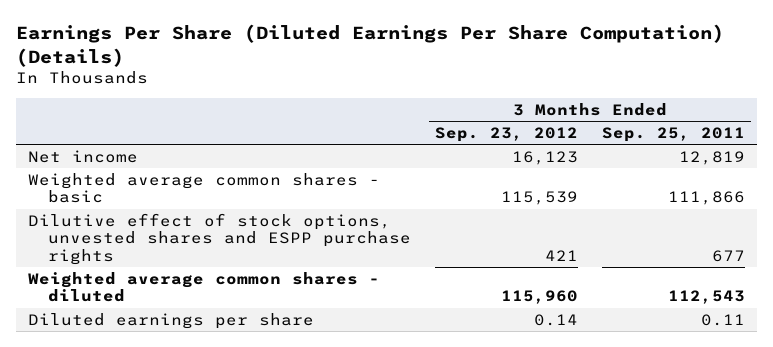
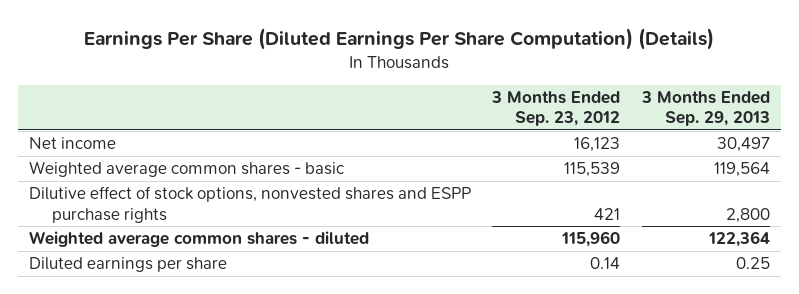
- | 3 Months Ended Sep. 23, 2012 | 3 Months Ended Sep. 25, 2011
+ | 3 Months Ended Sep. 23, 2012 | 3 Months Ended Sep. 29, 2013
- Dilutive effect of stock options, unvested shares and ESPP purchase rights | 421 | 677
+ Dilutive effect of stock options, nonvested shares and ESPP purchase rights | 421 | 2,800

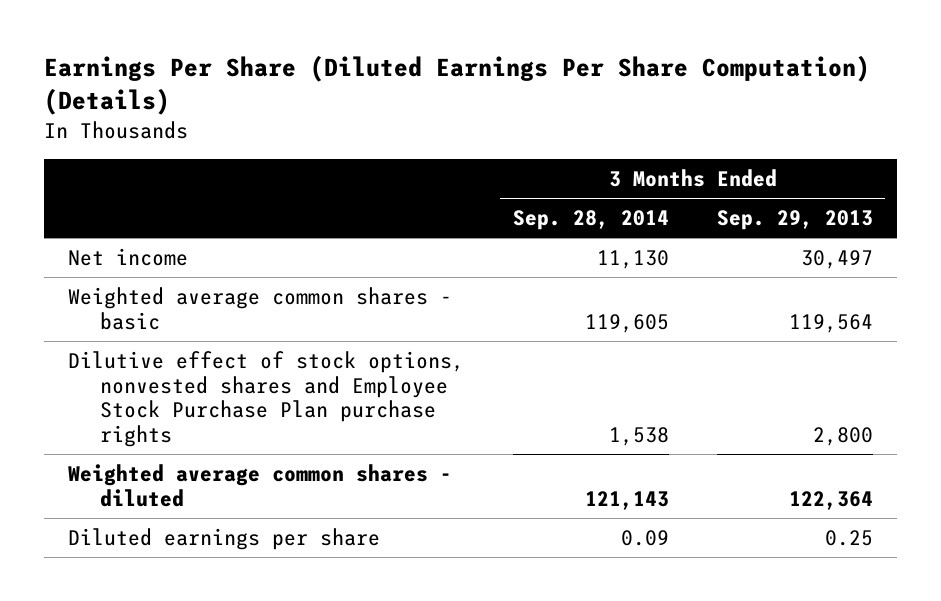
- | 3 Months Ended Sep. 23, 2012 | 3 Months Ended Sep. 29, 2013
+ | 3 Months Ended Sep. 28, 2014 | 3 Months Ended Sep. 29, 2013
- Dilutive effect of stock options, nonvested shares and ESPP purchase rights | 421 | 2,800
+ Dilutive effect of stock options, nonvested shares and Employee Stock Purchase Plan purchase rights | 1,538 | 2,800

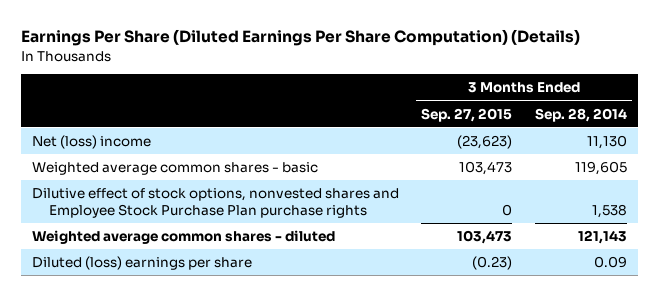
- | 3 Months Ended Sep. 28, 2014 | 3 Months Ended Sep. 29, 2013
+ | 3 Months Ended Sep. 27, 2015 | 3 Months Ended Sep. 28, 2014
- Net income | 11,130 | 30,497
+ Net (loss) income | (23,623) | 11,130
- Diluted earnings per share | 0.09 | 0.25
+ Diluted (loss) earnings per share | (0.23) | 0.09

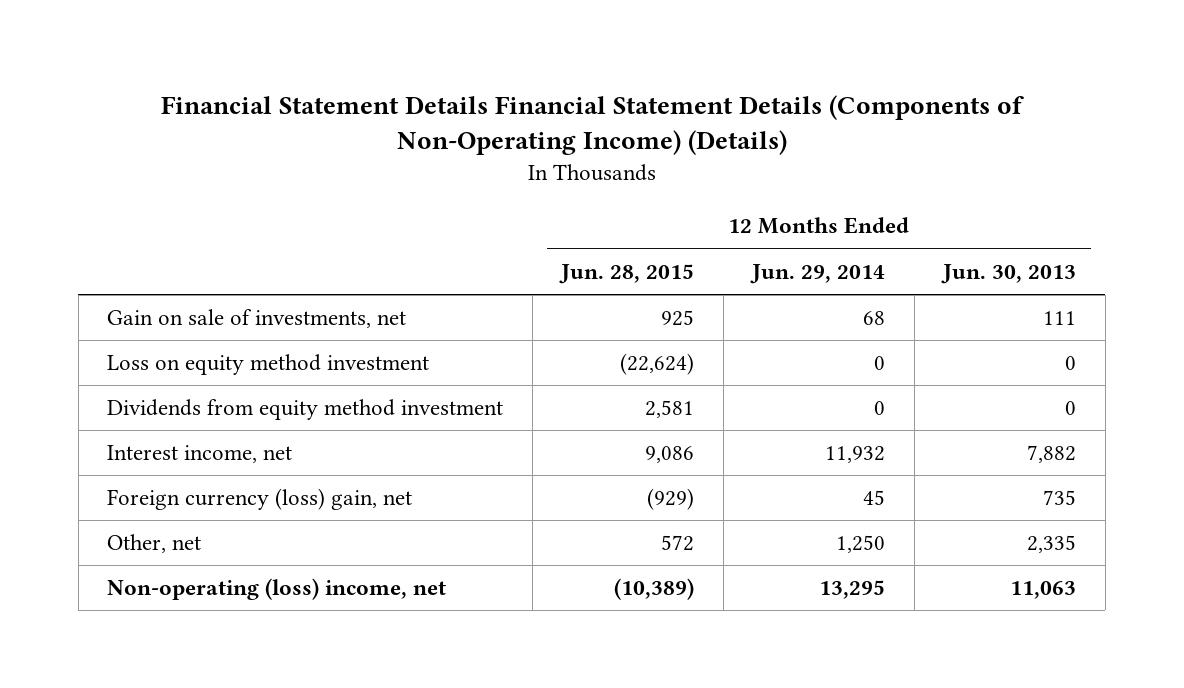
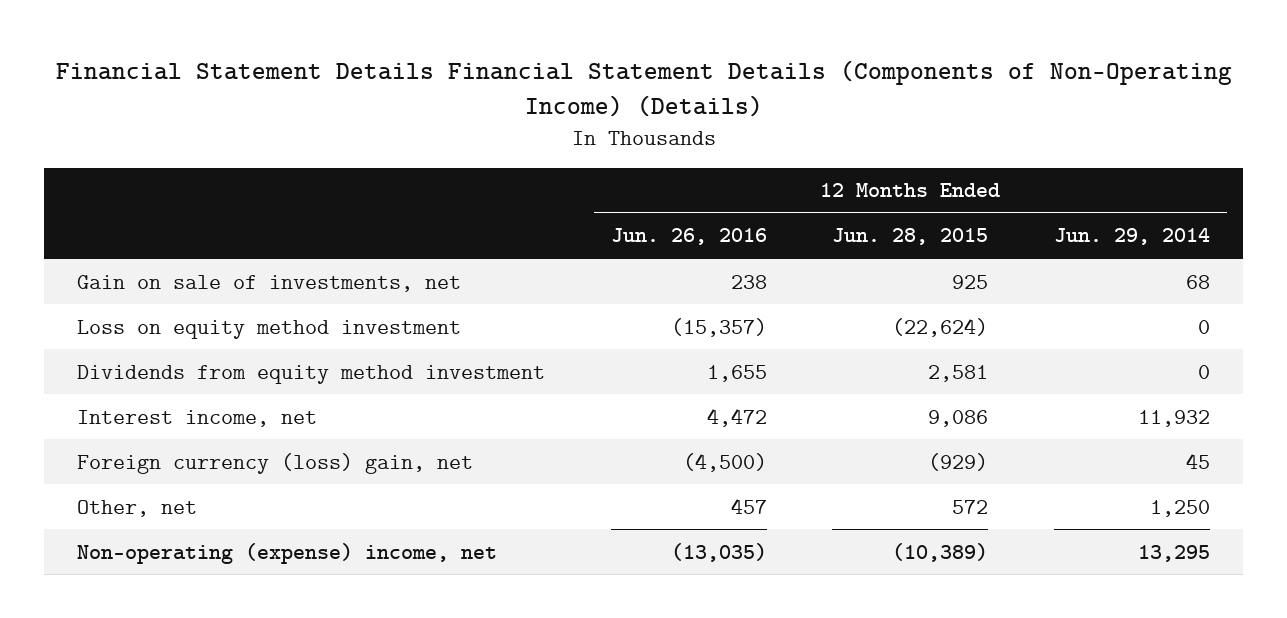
- | 12 Months Ended Jun. 28, 2015 | 12 Months Ended Jun. 29, 2014 | 12 Months Ended Jun. 30, 2013
+ | 12 Months Ended Jun. 26, 2016 | 12 Months Ended Jun. 28, 2015 | 12 Months Ended Jun. 29, 2014
- Non-operating (loss) income, net | (10,389) | 13,295 | 11,063
+ Non-operating (expense) income, net | (13,035) | (10,389) | 13,295

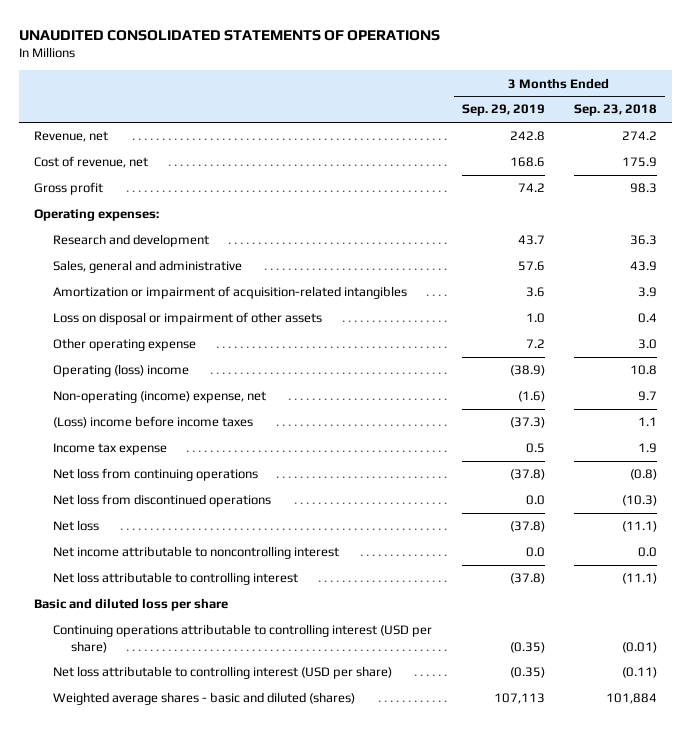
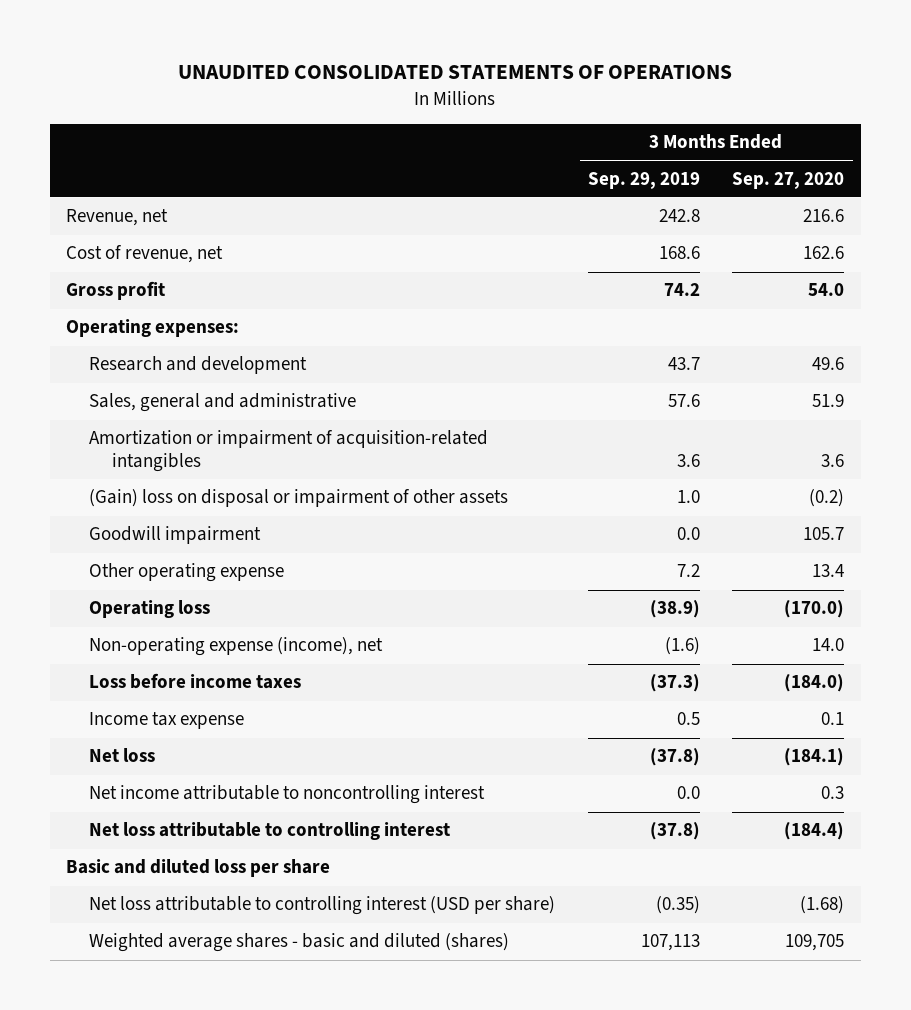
- | 3 Months Ended Sep. 29, 2019 | 3 Months Ended Sep. 23, 2018
+ | 3 Months Ended Sep. 29, 2019 | 3 Months Ended Sep. 27, 2020
- Loss on disposal or impairment of other assets | 1.0 | 0.4
+ (Gain) loss on disposal or impairment of other assets | 1.0 | (0.2)
+ Goodwill impairment | 0.0 | 105.7
- Operating (loss) income | (38.9) | 10.8
- Non-operating (income) expense, net | (1.6) | 9.7
- (Loss) income before income taxes | (37.3) | 1.1
+ Operating loss | (38.9) | (170.0)
+ Non-operating expense (income), net | (1.6) | 14.0
+ Loss before income taxes | (37.3) | (184.0)
- Net loss from continuing operations | (37.8) | (0.8)
- Net loss from discontinued operations | 0.0 | (10.3)
- Continuing operations attributable to controlling interest (USD per share) | (0.35) | (0.01)

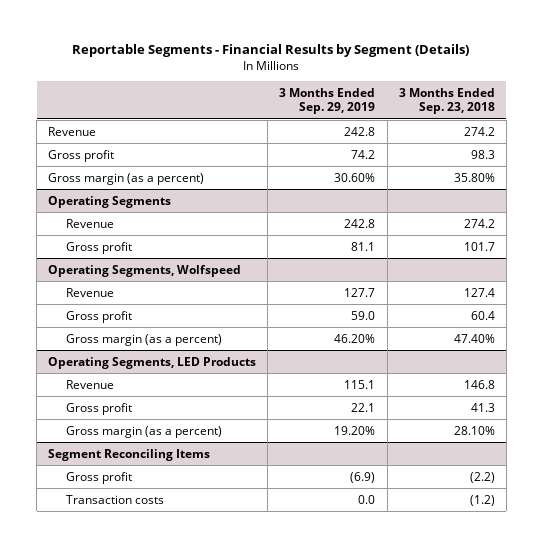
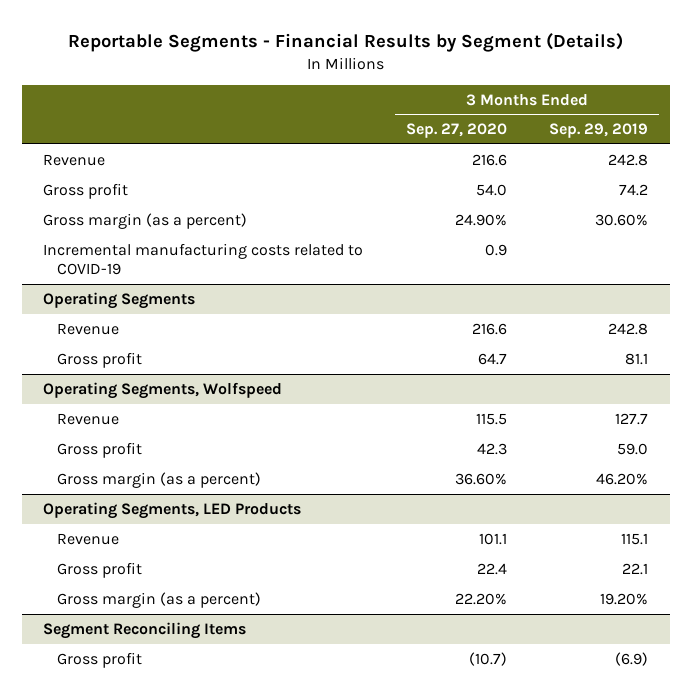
- | 3 Months Ended Sep. 29, 2019 | 3 Months Ended Sep. 23, 2018
+ | 3 Months Ended Sep. 27, 2020 | 3 Months Ended Sep. 29, 2019
+ Incremental manufacturing costs related to COVID-19 | 0.9 |
@ Segment Reconciling Items
- Transaction costs | 0.0 | (1.2)

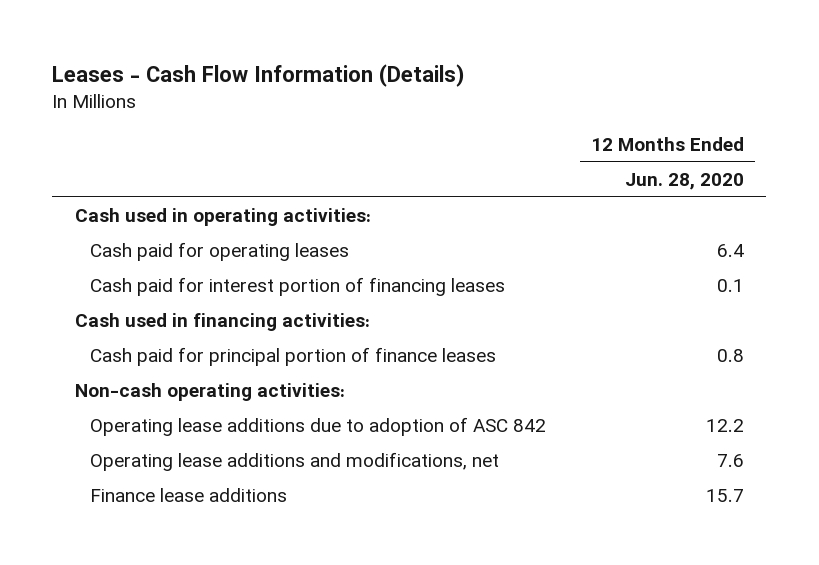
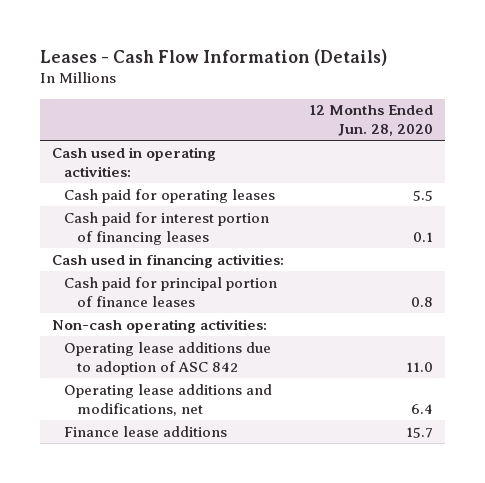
- Cash paid for operating leases | 6.4
+ Cash paid for operating leases | 5.5
- Operating lease additions due to adoption of ASC 842 | 12.2
- Operating lease additions and modifications, net | 7.6
+ Operating lease additions due to adoption of ASC 842 | 11.0
+ Operating lease additions and modifications, net | 6.4

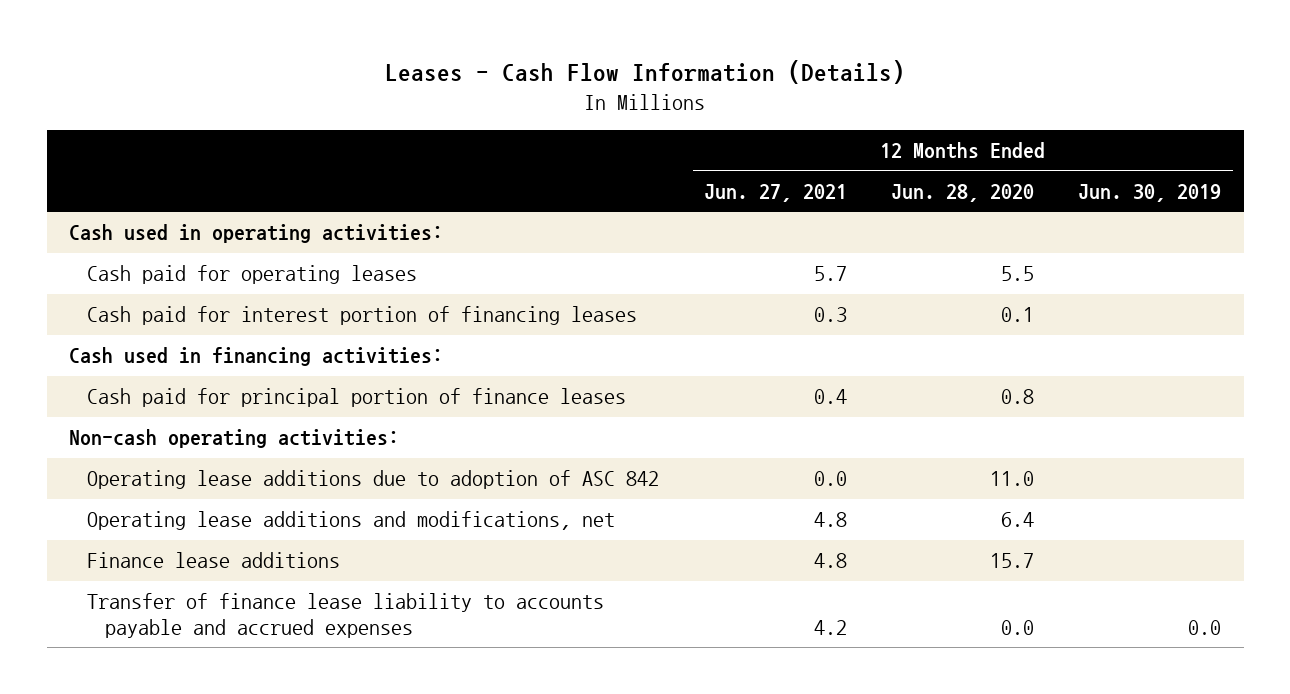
- | 12 Months Ended Jun. 28, 2020
+ | 12 Months Ended Jun. 27, 2021 | 12 Months Ended Jun. 28, 2020 | 12 Months Ended Jun. 30, 2019
+ Transfer of finance lease liability to accounts payable and accrued expenses | 4.2 | 0.0 | 0.0

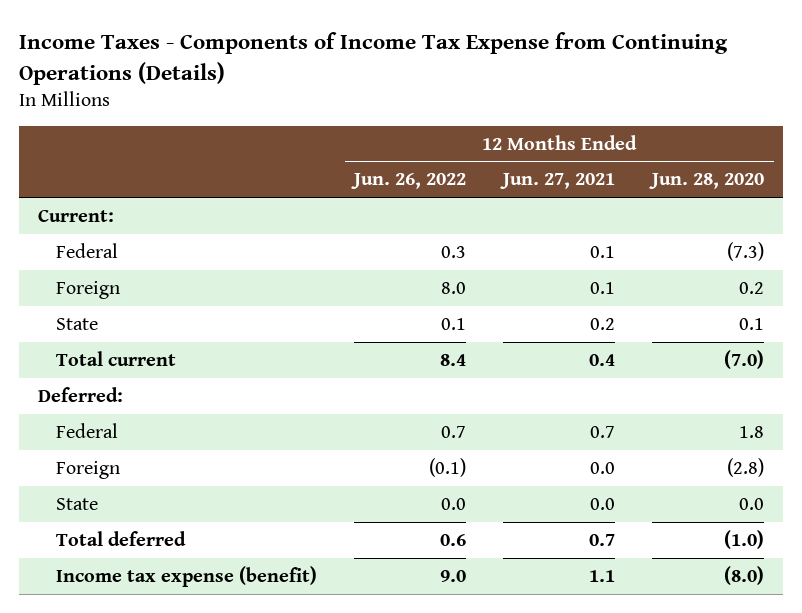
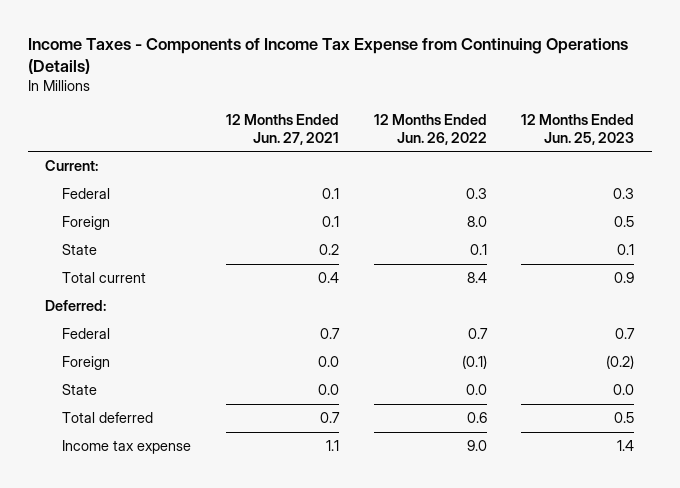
- | 12 Months Ended Jun. 26, 2022 | 12 Months Ended Jun. 27, 2021 | 12 Months Ended Jun. 28, 2020
+ | 12 Months Ended Jun. 27, 2021 | 12 Months Ended Jun. 26, 2022 | 12 Months Ended Jun. 25, 2023
- Income tax expense (benefit) | 9.0 | 1.1 | (8.0)
+ Income tax expense | 1.1 | 9.0 | 1.4

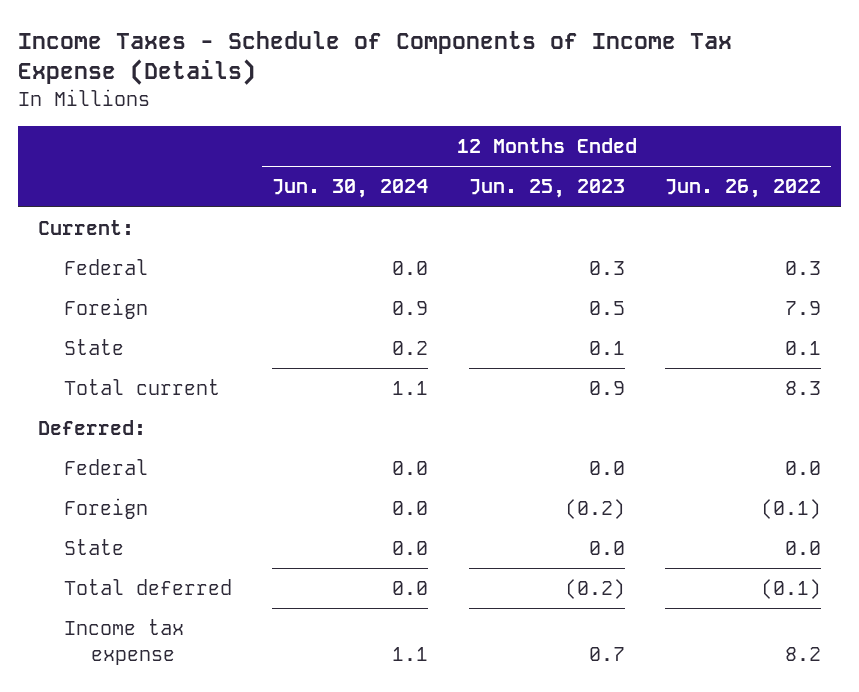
- Income Taxes - Components of Income Tax Expense from Continuing Operations (Details)
+ Income Taxes - Schedule of Components of Income Tax Expense (Details)
- | 12 Months Ended Jun. 27, 2021 | 12 Months Ended Jun. 26, 2022 | 12 Months Ended Jun. 25, 2023
+ | 12 Months Ended Jun. 30, 2024 | 12 Months Ended Jun. 25, 2023 | 12 Months Ended Jun. 26, 2022
- Foreign | 0.1 | 8.0 | 0.5
+ Foreign | 0.9 | 0.5 | 7.9
- Total current | 0.4 | 8.4 | 0.9
+ Total current | 1.1 | 0.9 | 8.3
- Federal | 0.7 | 0.7 | 0.7
+ Federal | 0.0 | 0.0 | 0.0
- Total deferred | 0.7 | 0.6 | 0.5
- Income tax expense | 1.1 | 9.0 | 1.4
+ Total deferred | 0.0 | (0.2) | (0.1)
+ Income tax expense | 1.1 | 0.7 | 8.2

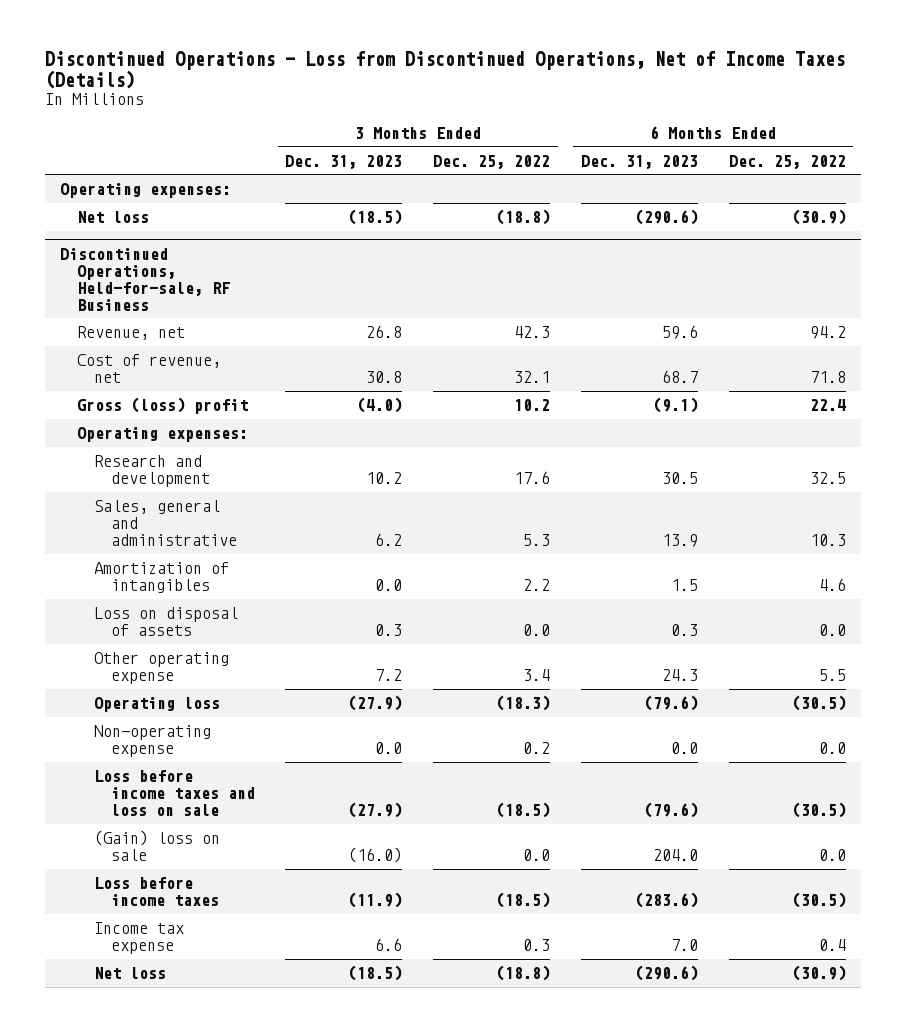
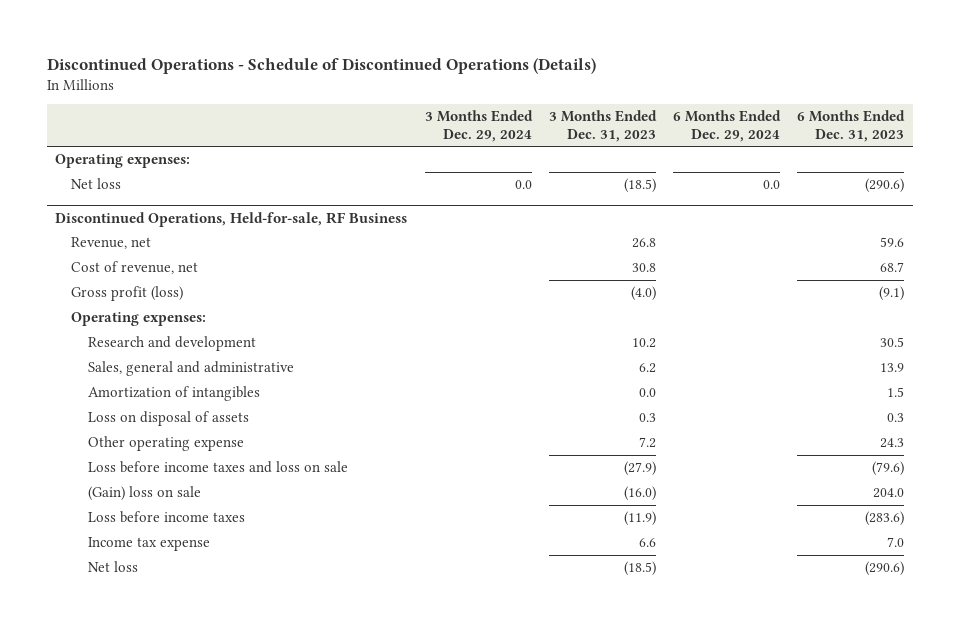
- Discontinued Operations - Loss from Discontinued Operations, Net of Income Taxes (Details)
+ Discontinued Operations - Schedule of Discontinued Operations (Details)
- | 3 Months Ended Dec. 31, 2023 | 3 Months Ended Dec. 25, 2022 | 6 Months Ended Dec. 31, 2023 | 6 Months Ended Dec. 25, 2022
+ | 3 Months Ended Dec. 29, 2024 | 3 Months Ended Dec. 31, 2023 | 6 Months Ended Dec. 29, 2024 | 6 Months Ended Dec. 31, 2023
@ Discontinued Operations, Held-for-sale, RF Business
- Gross (loss) profit | (4.0) | 10.2 | (9.1) | 22.4
+ Gross profit (loss) | | (4.0) | | (9.1)
- Operating loss | (27.9) | (18.3) | (79.6) | (30.5)
- Non-operating expense | 0.0 | 0.2 | 0.0 | 0.0

